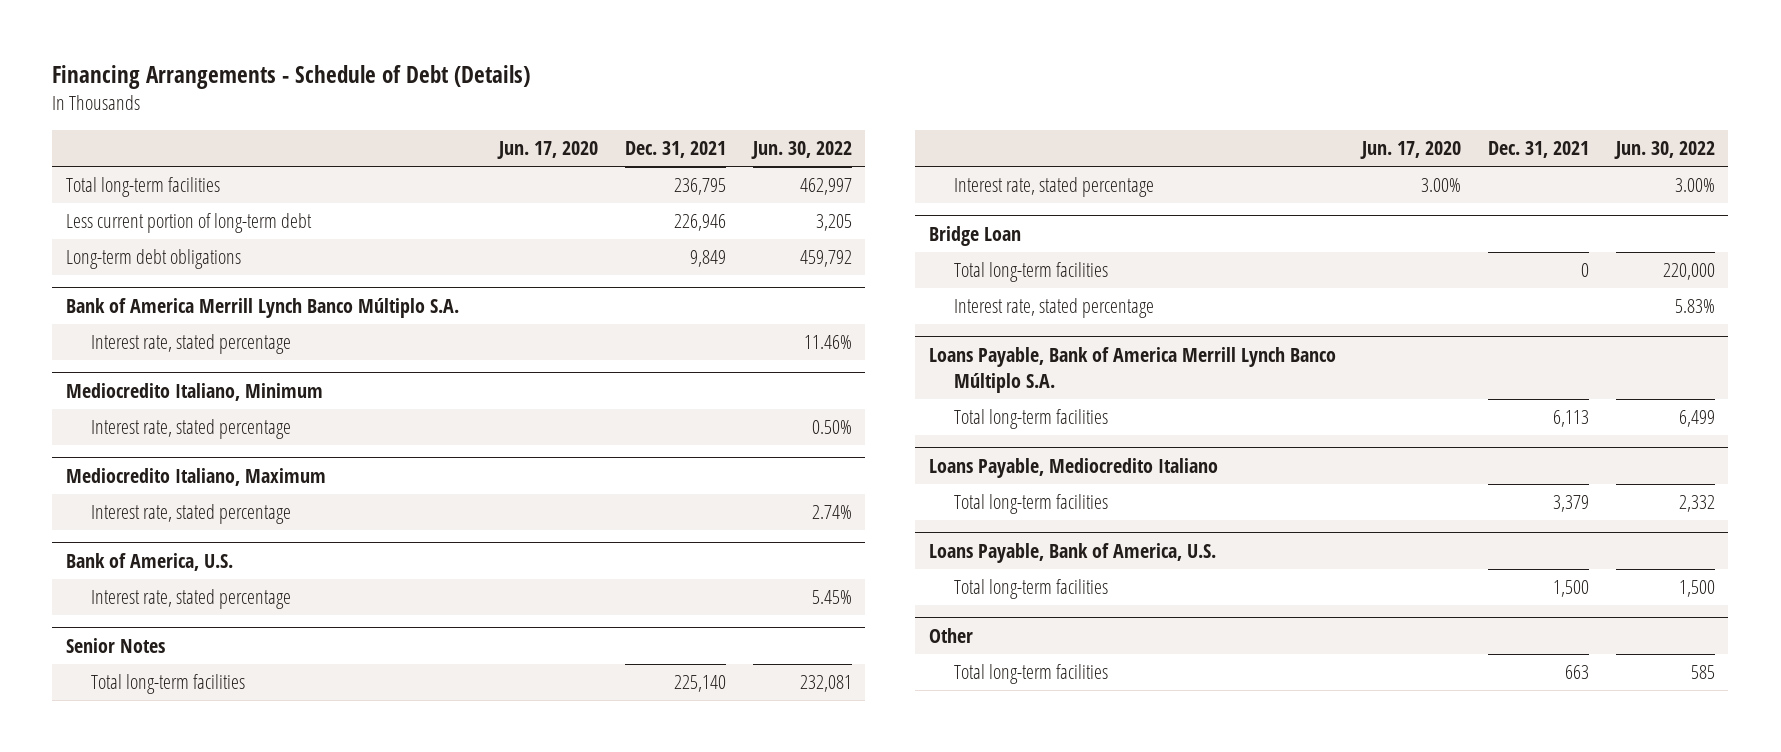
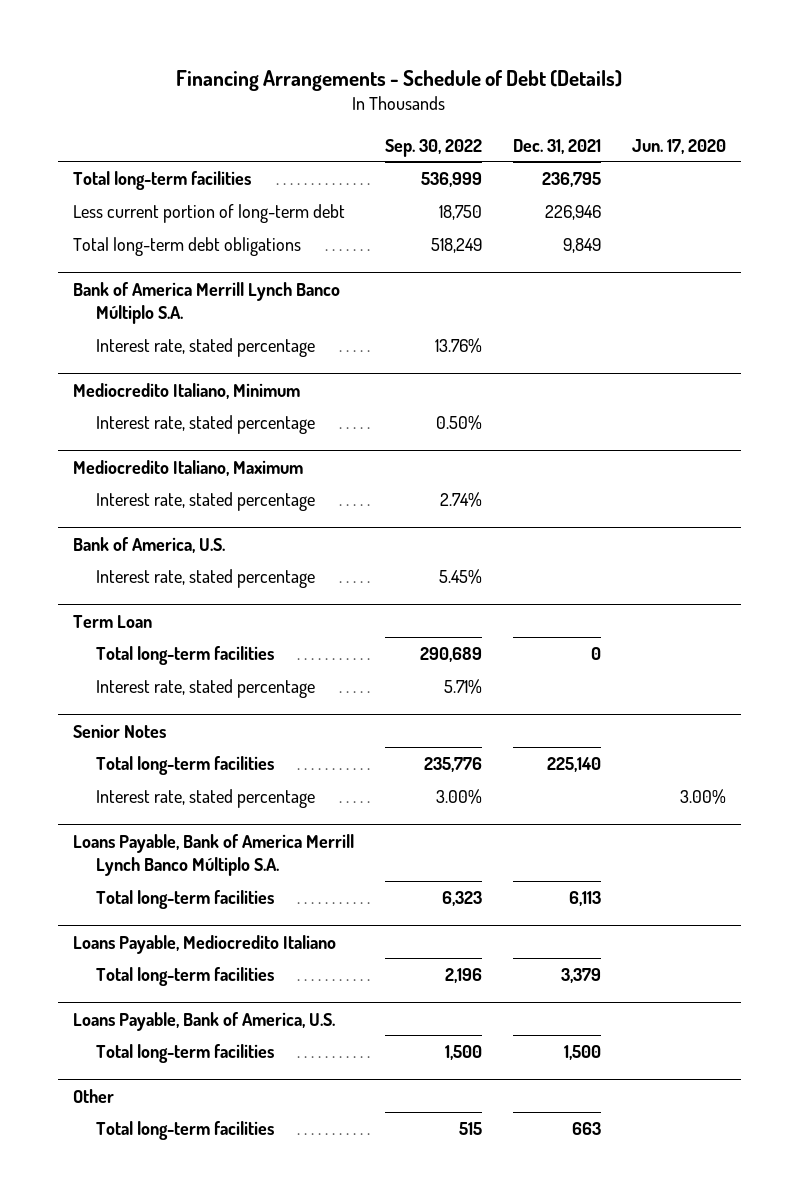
- | Jun. 17, 2020 | Dec. 31, 2021 | Jun. 30, 2022
+ | Sep. 30, 2022 | Dec. 31, 2021 | Jun. 17, 2020
- Long-term debt obligations | | 9,849 | 459,792
+ Total long-term debt obligations | 518,249 | 9,849 |
+ Term Loan
+ Total long-term facilities | 290,689 | 0 |
+ Interest rate, stated percentage | 5.71% | |
- Bridge Loan
- Total long-term facilities | | 0 | 220,000
- Interest rate, stated percentage | | | 5.83%

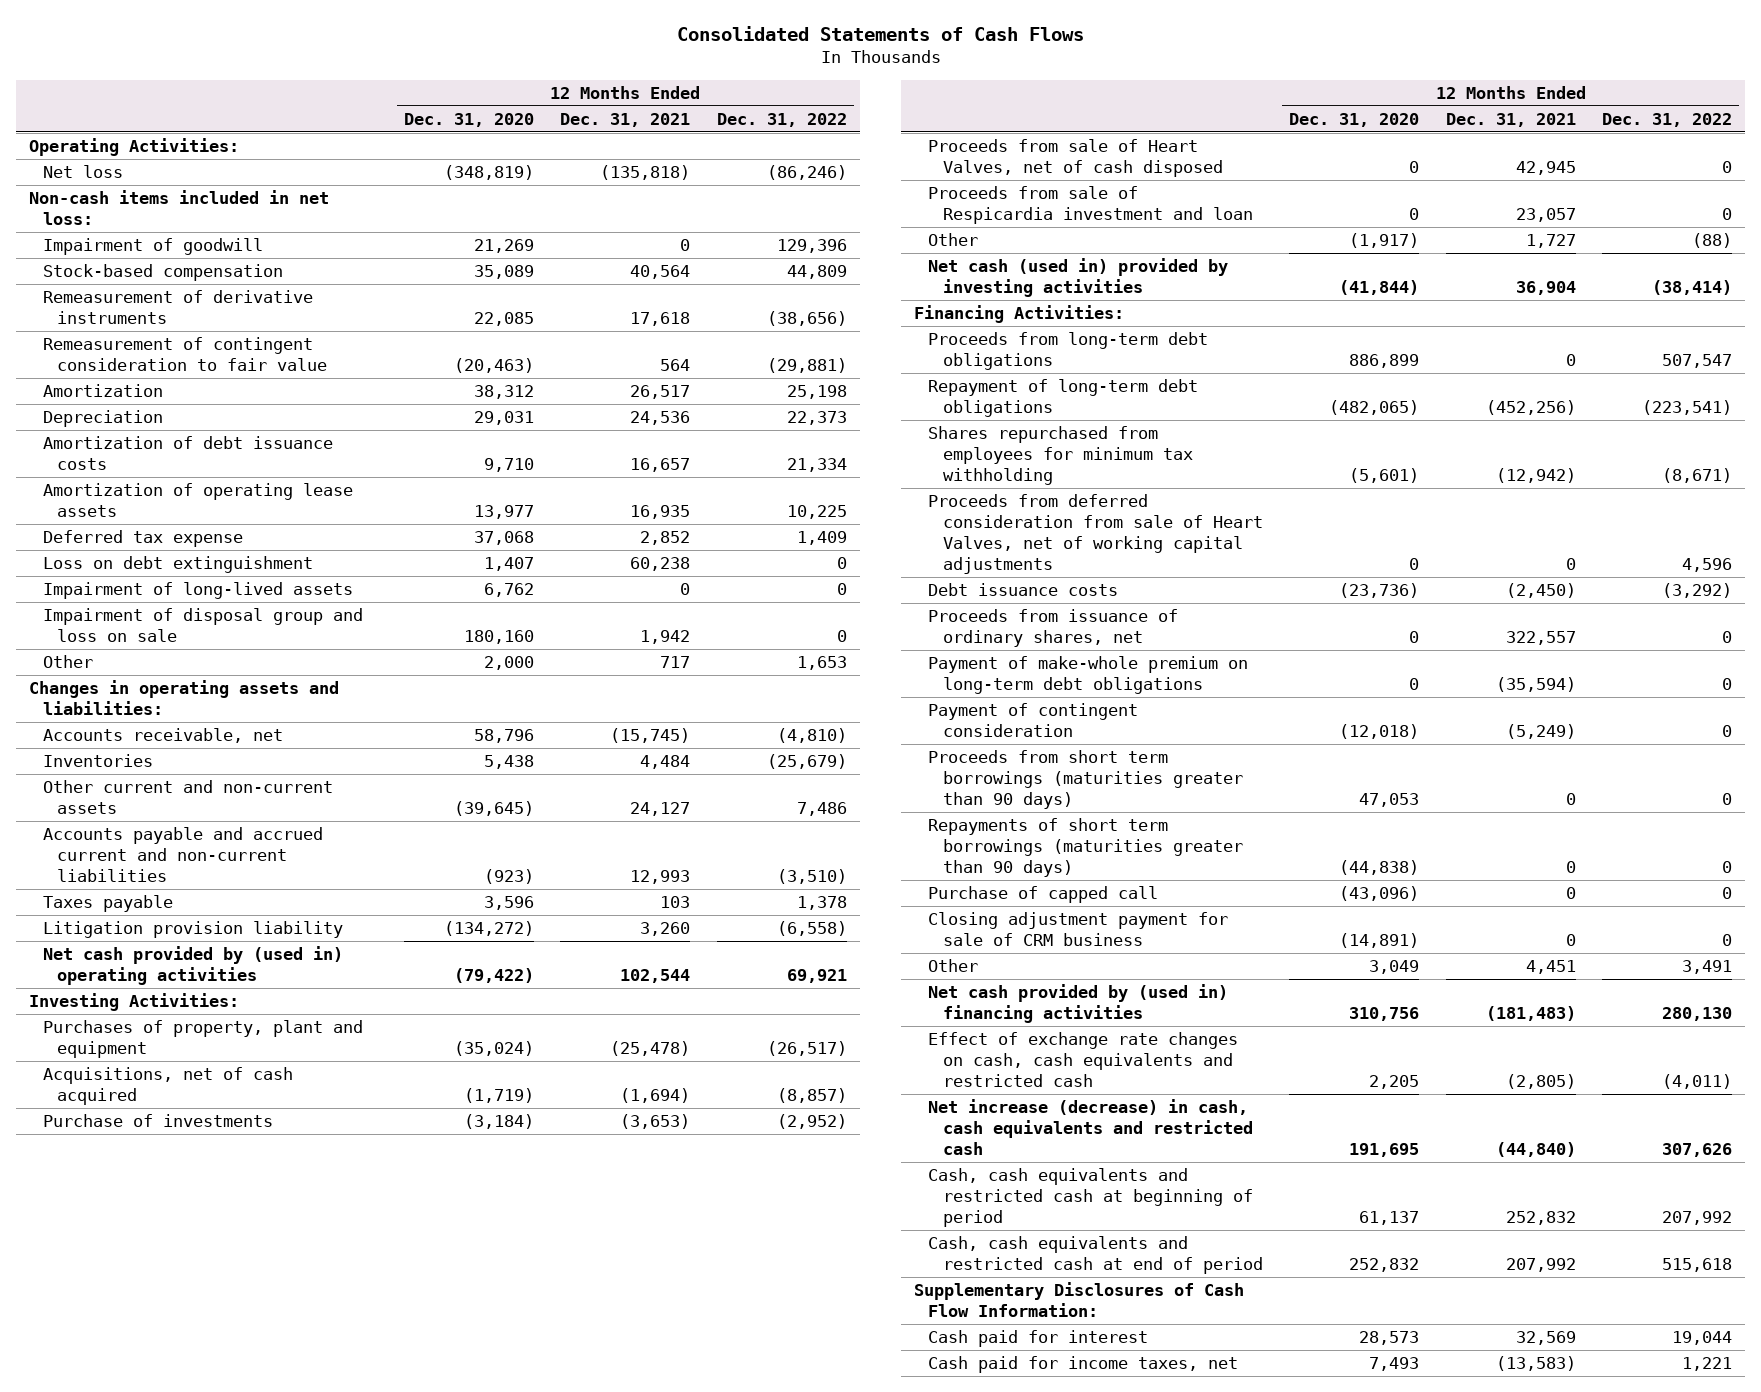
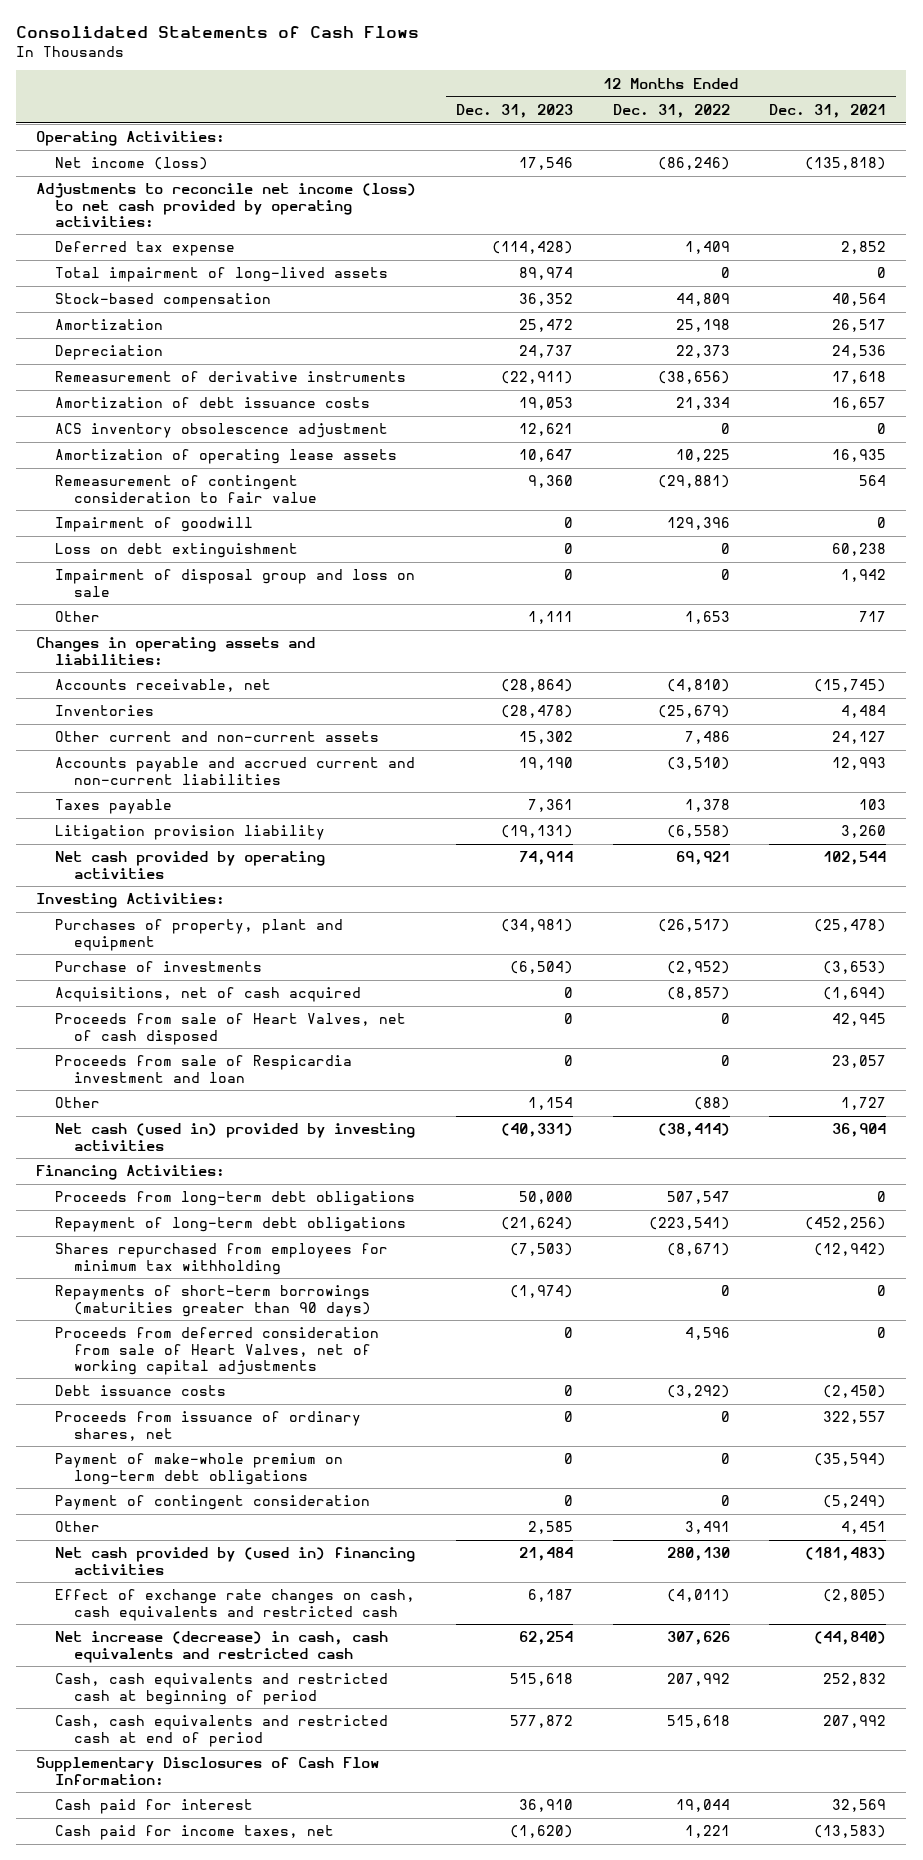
- | 12 Months Ended Dec. 31, 2020 | 12 Months Ended Dec. 31, 2021 | 12 Months Ended Dec. 31, 2022
+ | 12 Months Ended Dec. 31, 2023 | 12 Months Ended Dec. 31, 2022 | 12 Months Ended Dec. 31, 2021
- Net loss | (348,819) | (135,818) | (86,246)
- Non-cash items included in net loss:
+ Net income (loss) | 17,546 | (86,246) | (135,818)
+ Adjustments to reconcile net income (loss) to net cash provided by operating activities:
moved up: Deferred tax expense | (114,428) | 1,409 | 2,852
+ Total impairment of long-lived assets | 89,974 | 0 | 0
moved down: Remeasurement of derivative instruments | (22,911) | (38,656) | 17,618
+ ACS inventory obsolescence adjustment | 12,621 | 0 | 0
moved down: Remeasurement of contingent consideration to fair value | 9,360 | (29,881) | 564
moved down: Impairment of goodwill | 0 | 129,396 | 0
- Impairment of long-lived assets | 6,762 | 0 | 0
- Net cash provided by (used in) operating activities | (79,422) | 102,544 | 69,921
+ Net cash provided by operating activities | 74,914 | 69,921 | 102,544
moved down: Acquisitions, net of cash acquired | 0 | (8,857) | (1,694)
+ Repayments of short-term borrowings (maturities greater than 90 days) | (1,974) | 0 | 0
- Proceeds from short term borrowings (maturities greater than 90 days) | 47,053 | 0 | 0
- Repayments of short term borrowings (maturities greater than 90 days) | (44,838) | 0 | 0
- Purchase of capped call | (43,096) | 0 | 0
- Closing adjustment payment for sale of CRM business | (14,891) | 0 | 0

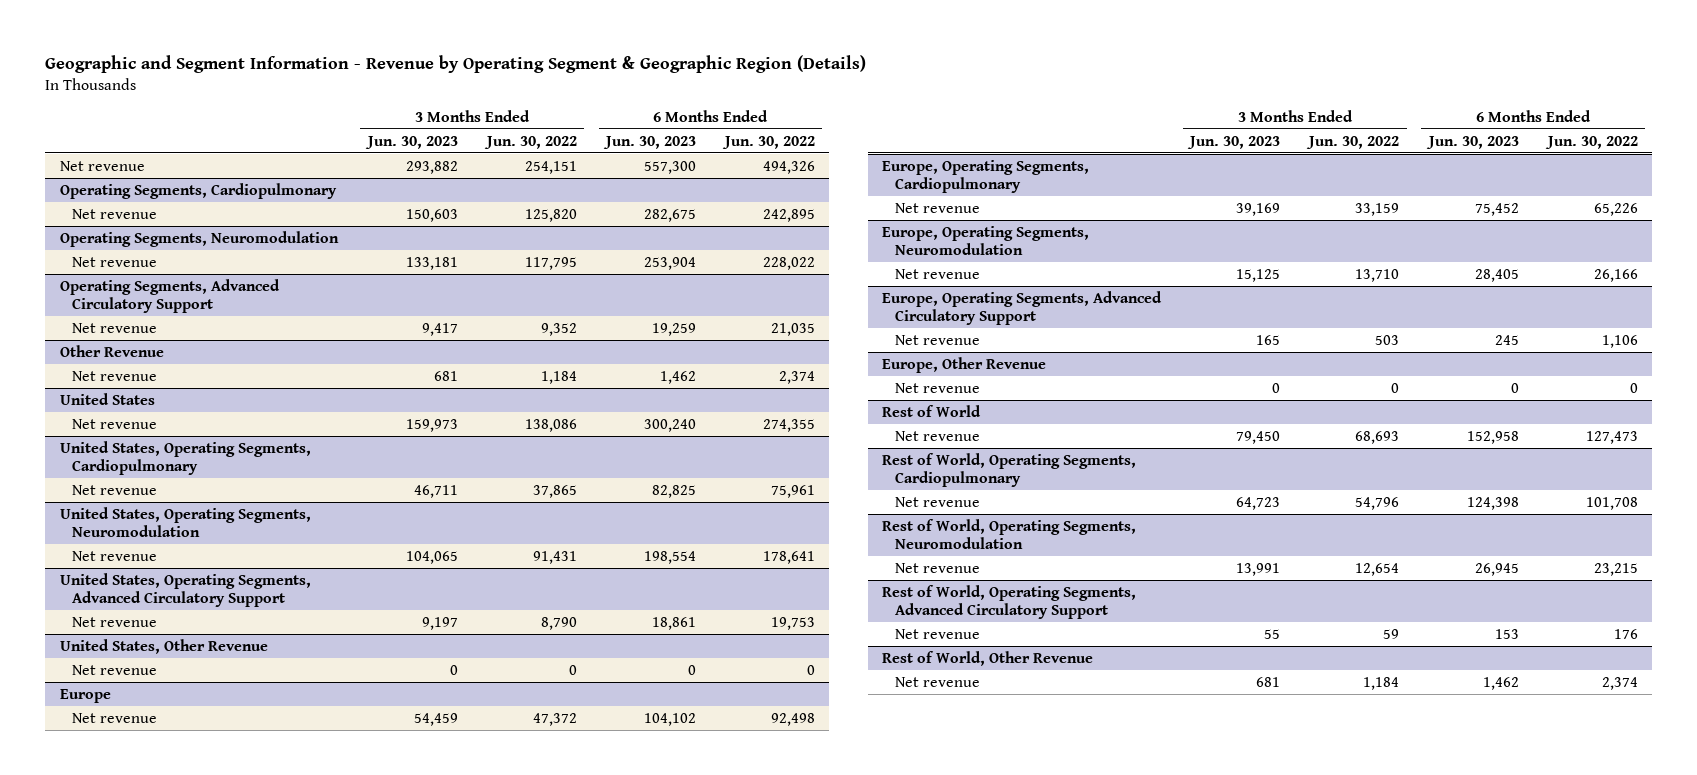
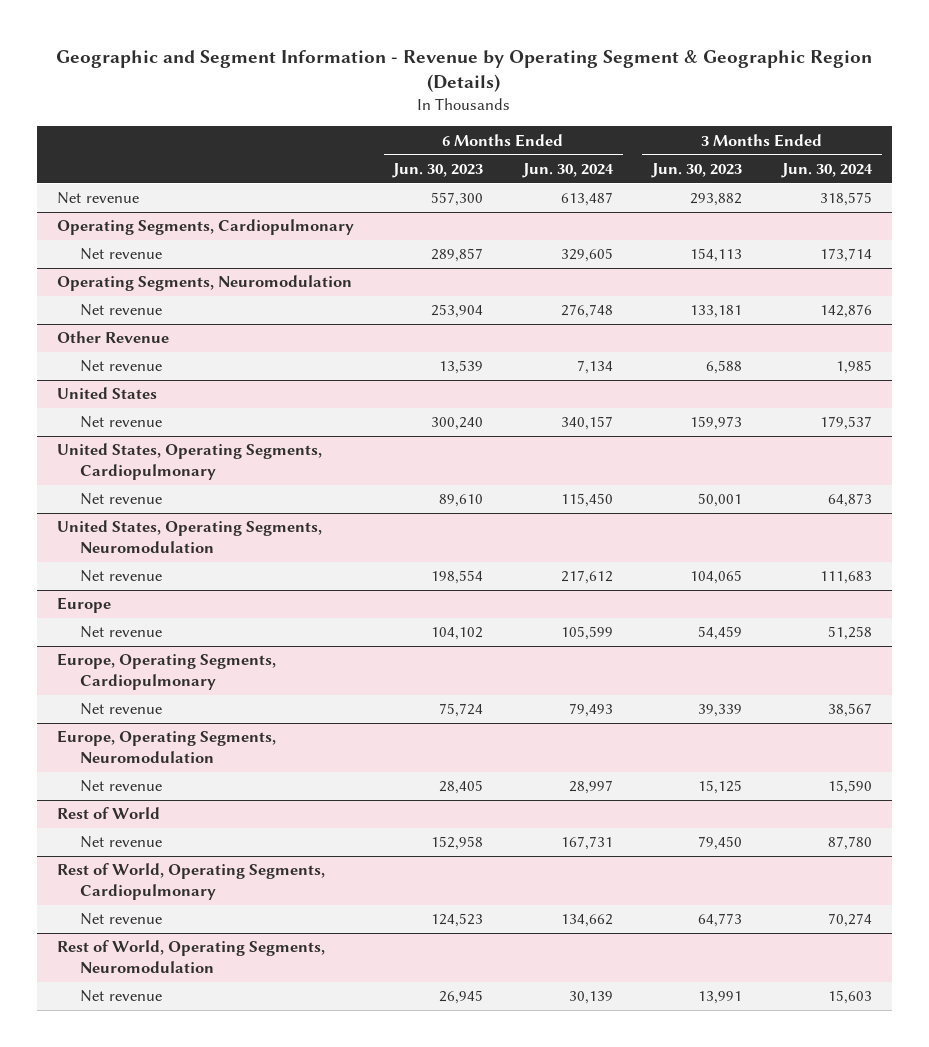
- | 3 Months Ended Jun. 30, 2023 | 3 Months Ended Jun. 30, 2022 | 6 Months Ended Jun. 30, 2023 | 6 Months Ended Jun. 30, 2022
+ | 6 Months Ended Jun. 30, 2023 | 6 Months Ended Jun. 30, 2024 | 3 Months Ended Jun. 30, 2023 | 3 Months Ended Jun. 30, 2024
@ Operating Segments, Cardiopulmonary
- Net revenue | 150,603 | 125,820 | 282,675 | 242,895
+ Net revenue | 289,857 | 329,605 | 154,113 | 173,714
- Operating Segments, Advanced Circulatory Support
- Net revenue | 9,417 | 9,352 | 19,259 | 21,035
@ Other Revenue
- Net revenue | 681 | 1,184 | 1,462 | 2,374
+ Net revenue | 13,539 | 7,134 | 6,588 | 1,985
@ United States, Operating Segments, Cardiopulmonary
- Net revenue | 46,711 | 37,865 | 82,825 | 75,961
+ Net revenue | 89,610 | 115,450 | 50,001 | 64,873
- United States, Operating Segments, Advanced Circulatory Support
- Net revenue | 9,197 | 8,790 | 18,861 | 19,753
- United States, Other Revenue
- Net revenue | 0 | 0 | 0 | 0
@ Europe, Operating Segments, Cardiopulmonary
- Net revenue | 39,169 | 33,159 | 75,452 | 65,226
+ Net revenue | 75,724 | 79,493 | 39,339 | 38,567
- Europe, Operating Segments, Advanced Circulatory Support
- Net revenue | 165 | 503 | 245 | 1,106
- Europe, Other Revenue
- Net revenue | 0 | 0 | 0 | 0
@ Rest of World, Operating Segments, Cardiopulmonary
- Net revenue | 64,723 | 54,796 | 124,398 | 101,708
+ Net revenue | 124,523 | 134,662 | 64,773 | 70,274
- Rest of World, Operating Segments, Advanced Circulatory Support
- Net revenue | 55 | 59 | 153 | 176
- Rest of World, Other Revenue
- Net revenue | 681 | 1,184 | 1,462 | 2,374

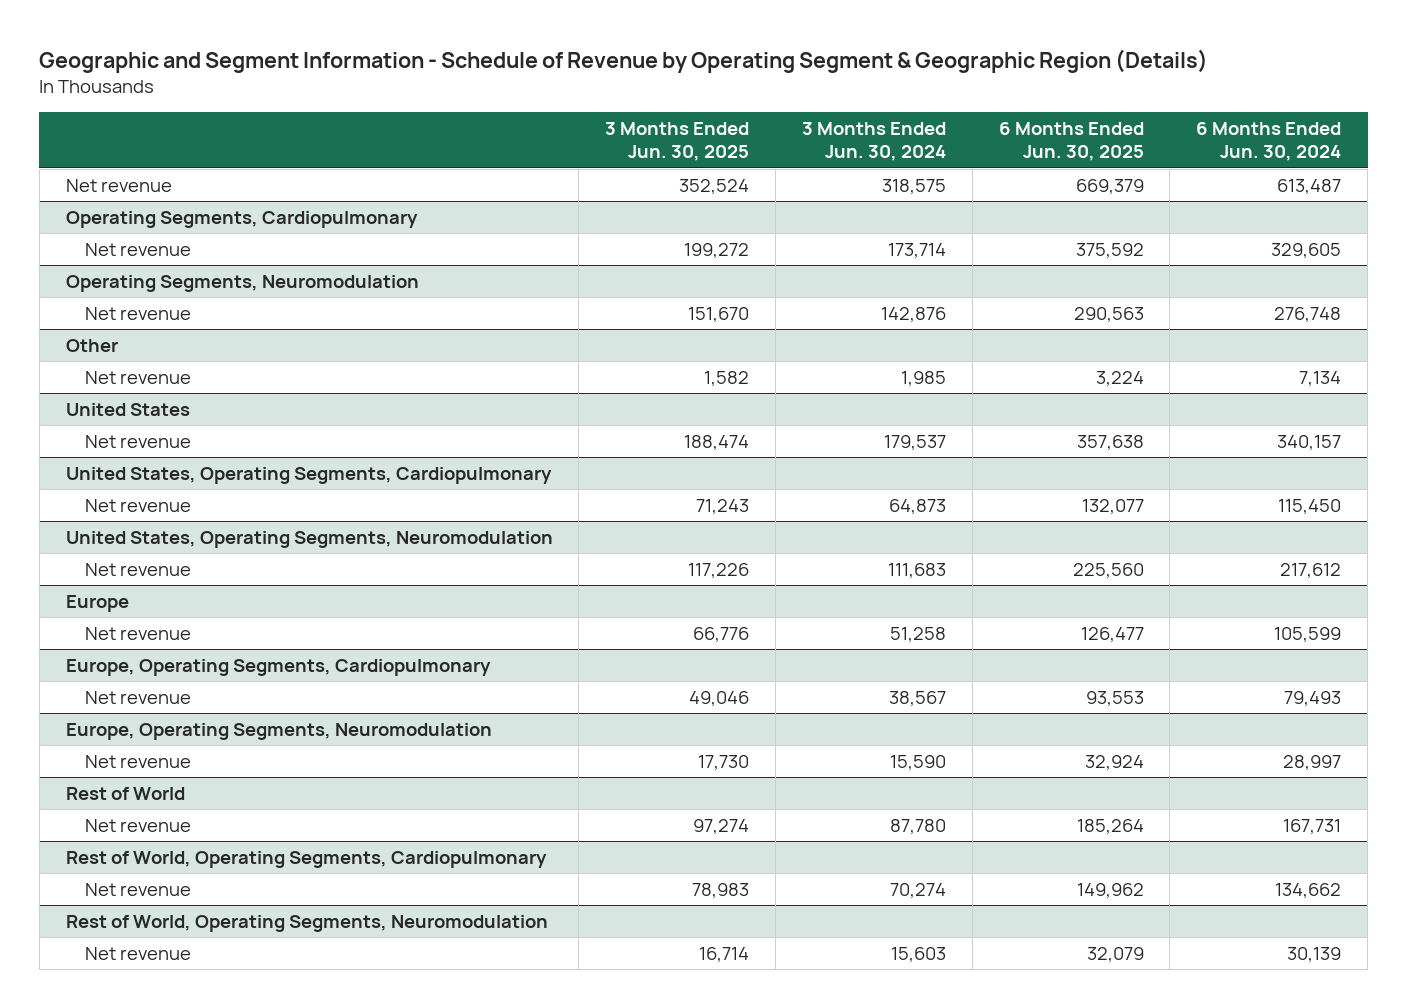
- Geographic and Segment Information - Revenue by Operating Segment & Geographic Region (Details)
+ Geographic and Segment Information - Schedule of Revenue by Operating Segment & Geographic Region (Details)
- | 6 Months Ended Jun. 30, 2023 | 6 Months Ended Jun. 30, 2024 | 3 Months Ended Jun. 30, 2023 | 3 Months Ended Jun. 30, 2024
+ | 3 Months Ended Jun. 30, 2025 | 3 Months Ended Jun. 30, 2024 | 6 Months Ended Jun. 30, 2025 | 6 Months Ended Jun. 30, 2024
- Other Revenue
+ Other

